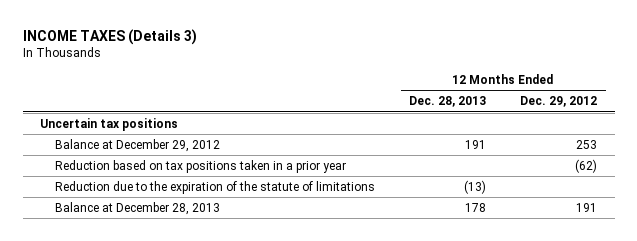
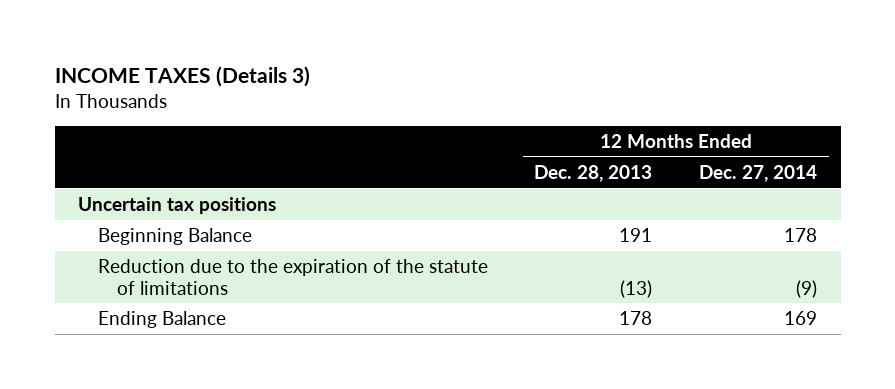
- | 12 Months Ended Dec. 28, 2013 | 12 Months Ended Dec. 29, 2012
+ | 12 Months Ended Dec. 28, 2013 | 12 Months Ended Dec. 27, 2014
- Balance at December 29, 2012 | 191 | 253
- Reduction based on tax positions taken in a prior year | | (62)
+ Beginning Balance | 191 | 178
- Balance at December 28, 2013 | 178 | 191
+ Ending Balance | 178 | 169

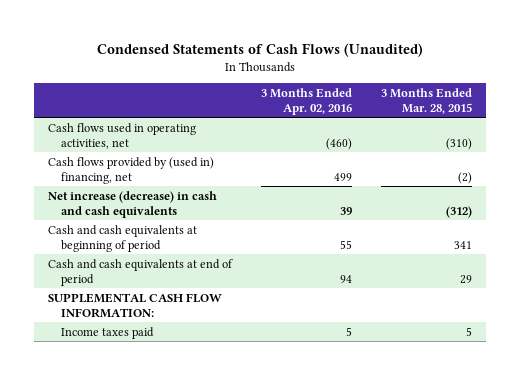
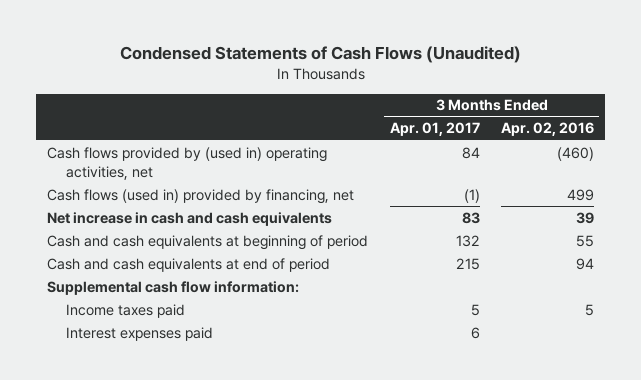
- | 3 Months Ended Apr. 02, 2016 | 3 Months Ended Mar. 28, 2015
+ | 3 Months Ended Apr. 01, 2017 | 3 Months Ended Apr. 02, 2016
- Cash flows used in operating activities, net | (460) | (310)
- Cash flows provided by (used in) financing, net | 499 | (2)
- Net increase (decrease) in cash and cash equivalents | 39 | (312)
+ Cash flows provided by (used in) operating activities, net | 84 | (460)
+ Cash flows (used in) provided by financing, net | (1) | 499
+ Net increase in cash and cash equivalents | 83 | 39
- SUPPLEMENTAL CASH FLOW INFORMATION:
+ Supplemental cash flow information:
+ Interest expenses paid | 6 |

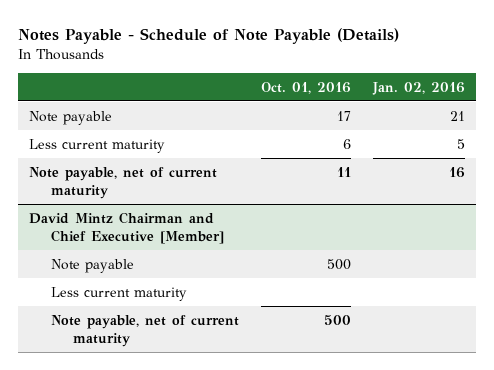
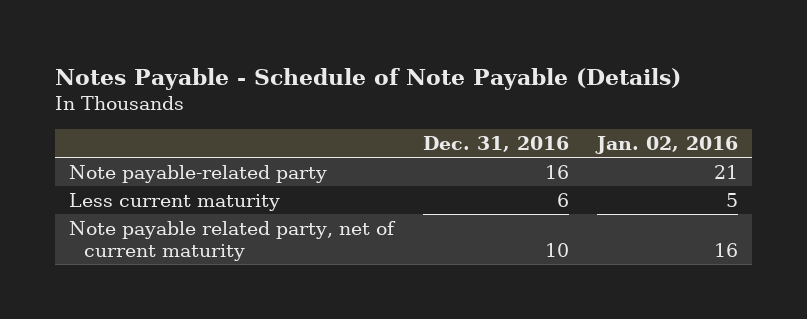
- | Oct. 01, 2016 | Jan. 02, 2016
+ | Dec. 31, 2016 | Jan. 02, 2016
- Note payable | 17 | 21
+ Note payable-related party | 16 | 21
- Note payable, net of current maturity | 11 | 16
- David Mintz Chairman and Chief Executive [Member]
- Note payable | 500 |
- Less current maturity
- Note payable, net of current maturity | 500 |
+ Note payable related party, net of current maturity | 10 | 16

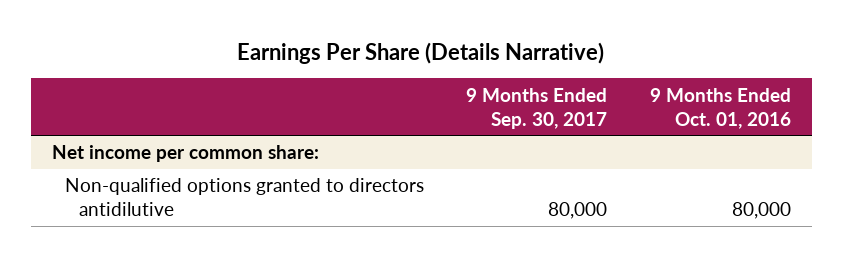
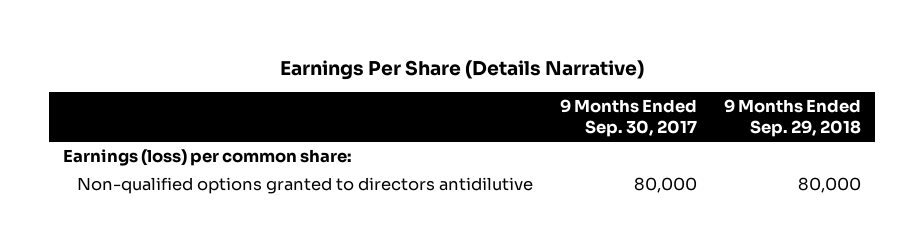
- | 9 Months Ended Sep. 30, 2017 | 9 Months Ended Oct. 01, 2016
+ | 9 Months Ended Sep. 30, 2017 | 9 Months Ended Sep. 29, 2018
- Net income per common share:
+ Earnings (loss) per common share:

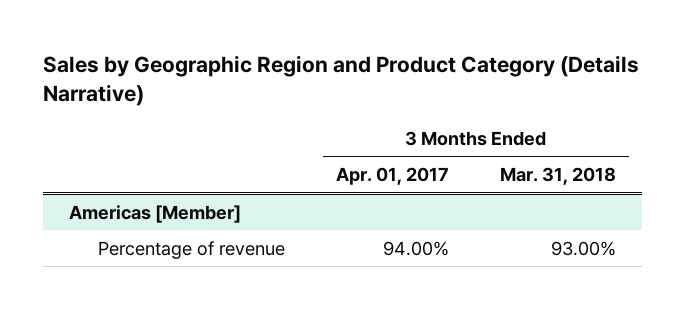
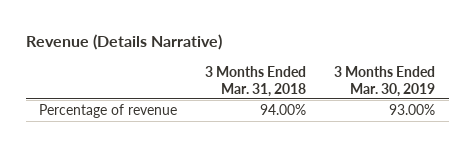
- Sales by Geographic Region and Product Category (Details Narrative)
+ Revenue (Details Narrative)
- | 3 Months Ended Apr. 01, 2017 | 3 Months Ended Mar. 31, 2018
+ | 3 Months Ended Mar. 31, 2018 | 3 Months Ended Mar. 30, 2019
- Americas [Member]
- Percentage of revenue | 94.00% | 93.00%
+ Percentage of revenue | 94.00% | 93.00%

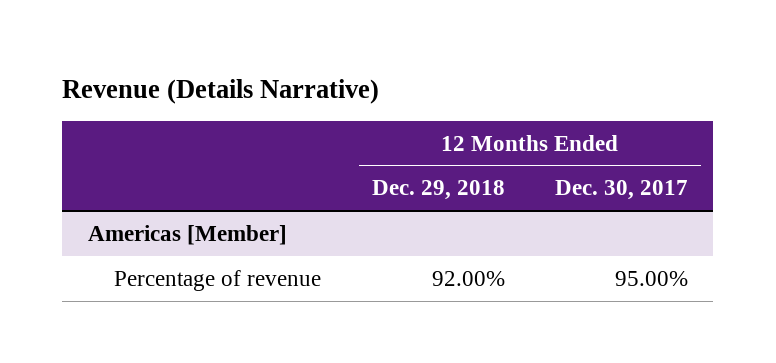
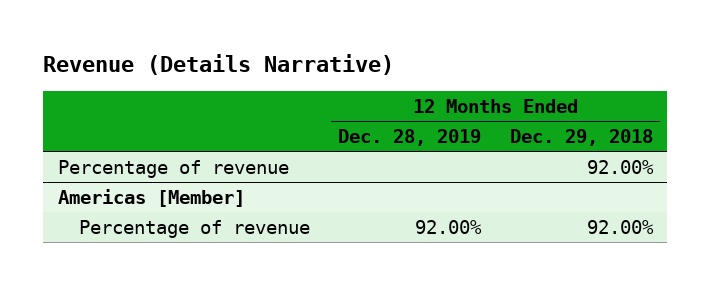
- | 12 Months Ended Dec. 29, 2018 | 12 Months Ended Dec. 30, 2017
+ | 12 Months Ended Dec. 28, 2019 | 12 Months Ended Dec. 29, 2018
+ Percentage of revenue | | 92.00%

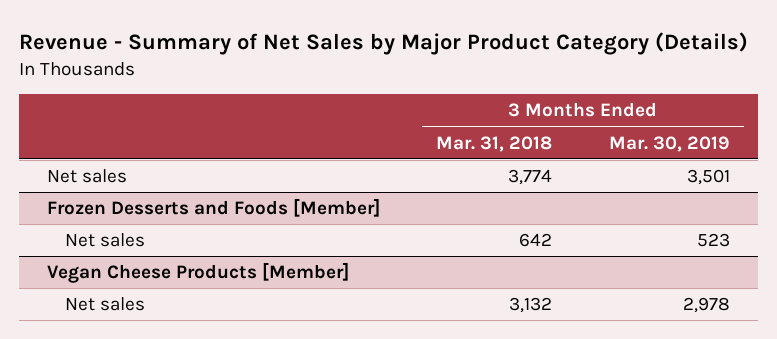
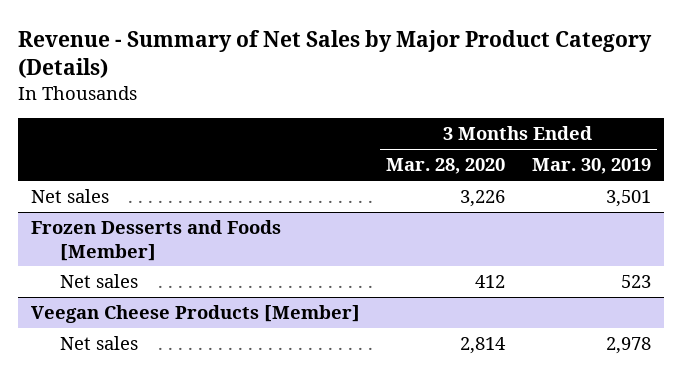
- | 3 Months Ended Mar. 31, 2018 | 3 Months Ended Mar. 30, 2019
+ | 3 Months Ended Mar. 28, 2020 | 3 Months Ended Mar. 30, 2019
- Vegan Cheese Products [Member]
+ Veegan Cheese Products [Member]

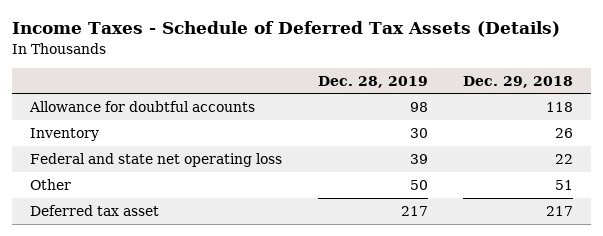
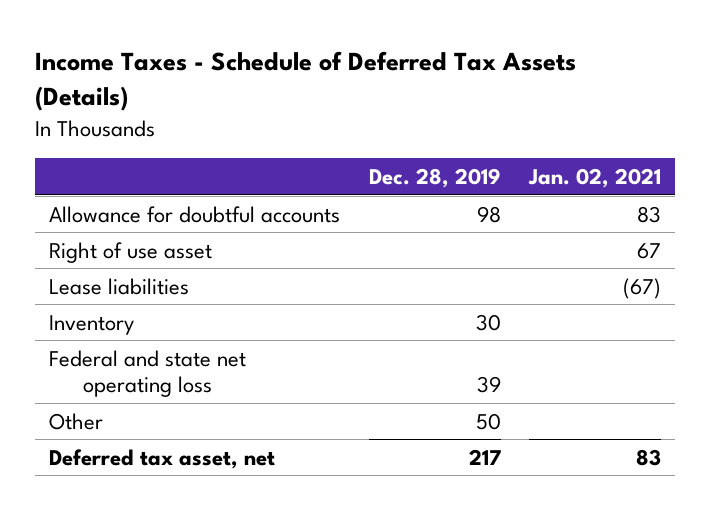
- | Dec. 28, 2019 | Dec. 29, 2018
+ | Dec. 28, 2019 | Jan. 02, 2021
+ Right of use asset | | 67
+ Lease liabilities | | (67)
- Deferred tax asset | 217 | 217
+ Deferred tax asset, net | 217 | 83

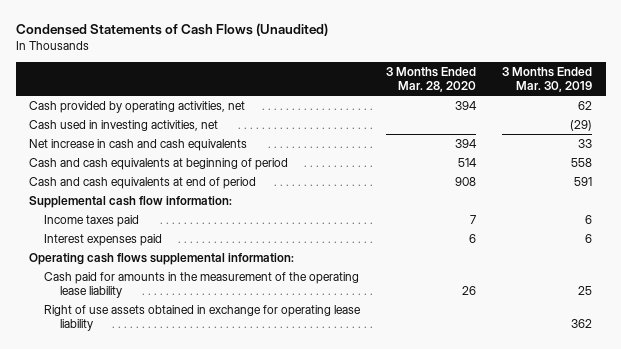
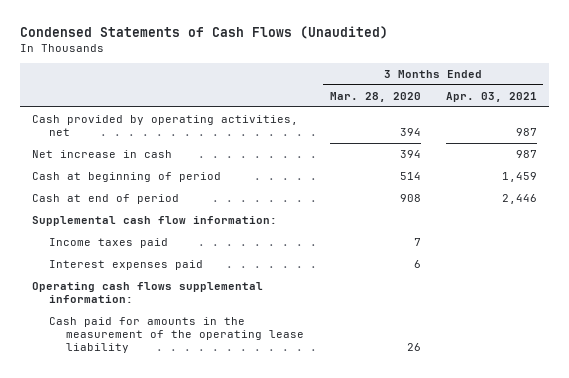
- | 3 Months Ended Mar. 28, 2020 | 3 Months Ended Mar. 30, 2019
+ | 3 Months Ended Mar. 28, 2020 | 3 Months Ended Apr. 03, 2021
- Cash used in investing activities, net | | (29)
- Net increase in cash and cash equivalents | 394 | 33
- Cash and cash equivalents at beginning of period | 514 | 558
- Cash and cash equivalents at end of period | 908 | 591
+ Net increase in cash | 394 | 987
+ Cash at beginning of period | 514 | 1,459
+ Cash at end of period | 908 | 2,446
- Right of use assets obtained in exchange for operating lease liability | | 362

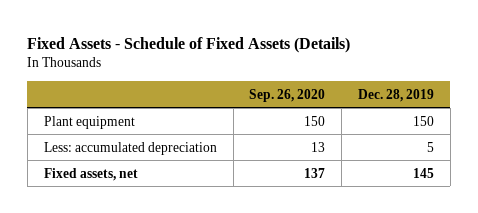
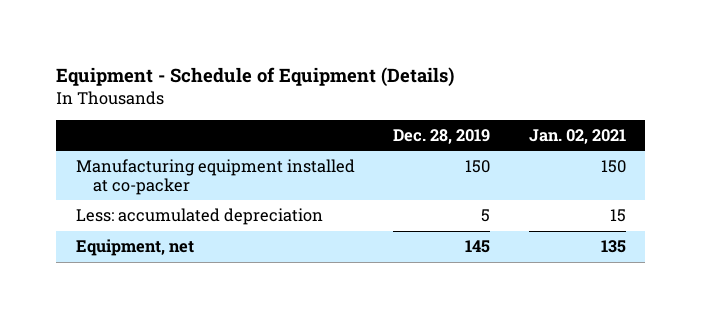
- Fixed Assets - Schedule of Fixed Assets (Details)
+ Equipment - Schedule of Equipment (Details)
- | Sep. 26, 2020 | Dec. 28, 2019
+ | Dec. 28, 2019 | Jan. 02, 2021
- Plant equipment | 150 | 150
+ Manufacturing equipment installed at co-packer | 150 | 150
- Fixed assets, net | 137 | 145
+ Equipment, net | 145 | 135

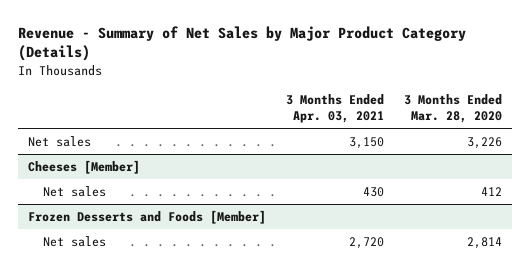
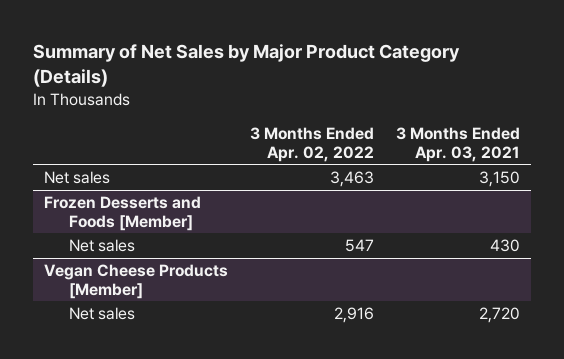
- Revenue - Summary of Net Sales by Major Product Category (Details)
+ Summary of Net Sales by Major Product Category (Details)
- | 3 Months Ended Apr. 03, 2021 | 3 Months Ended Mar. 28, 2020
+ | 3 Months Ended Apr. 02, 2022 | 3 Months Ended Apr. 03, 2021
- Cheeses [Member]
- Net sales | 430 | 412
@ Frozen Desserts and Foods [Member]
+ Net sales | 547 | 430
+ Vegan Cheese Products [Member]

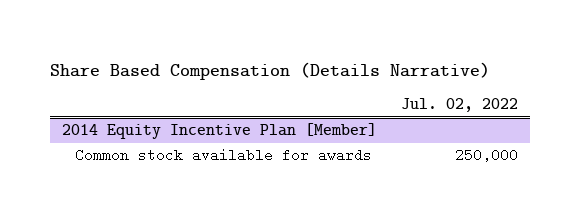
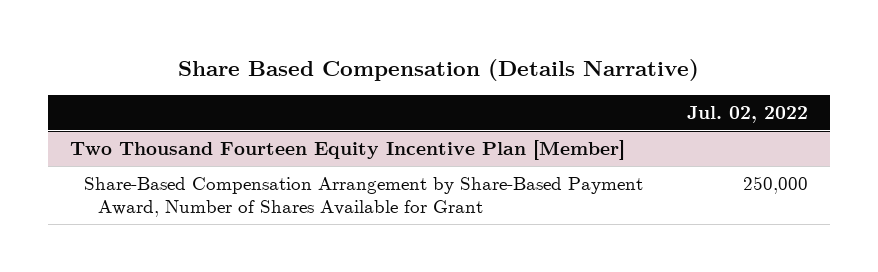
- 2014 Equity Incentive Plan [Member]
- Common stock available for awards | 250,000
+ Two Thousand Fourteen Equity Incentive Plan [Member]
+ Share-Based Compensation Arrangement by Share-Based Payment Award, Number of Shares Available for Grant | 250,000

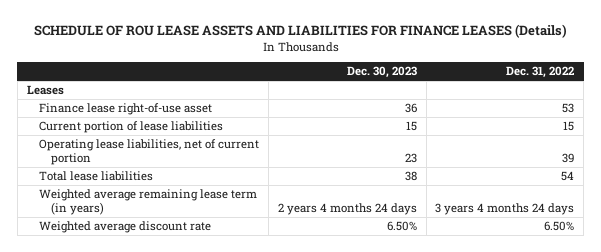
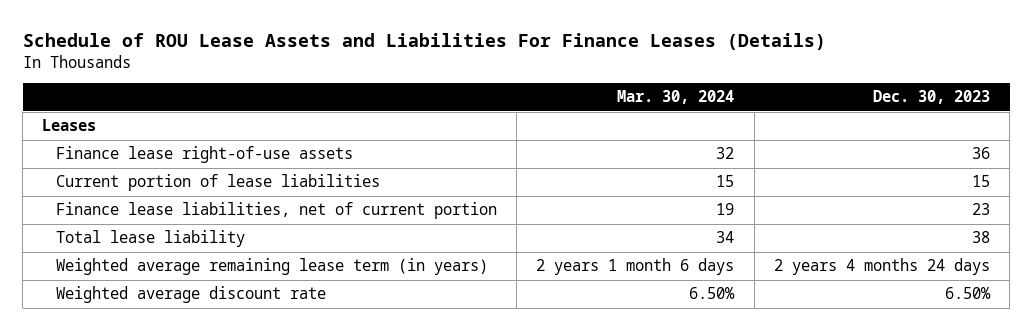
- SCHEDULE OF ROU LEASE ASSETS AND LIABILITIES FOR FINANCE LEASES (Details)
+ Schedule of ROU Lease Assets and Liabilities For Finance Leases (Details)
- | Dec. 30, 2023 | Dec. 31, 2022
+ | Mar. 30, 2024 | Dec. 30, 2023
- Finance lease right-of-use asset | 36 | 53
+ Finance lease right-of-use assets | 32 | 36
- Operating lease liabilities, net of current portion | 23 | 39
- Total lease liabilities | 38 | 54
+ Finance lease liabilities, net of current portion | 19 | 23
+ Total lease liability | 34 | 38

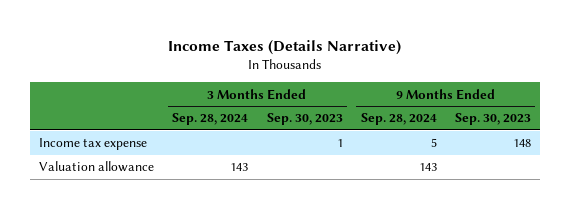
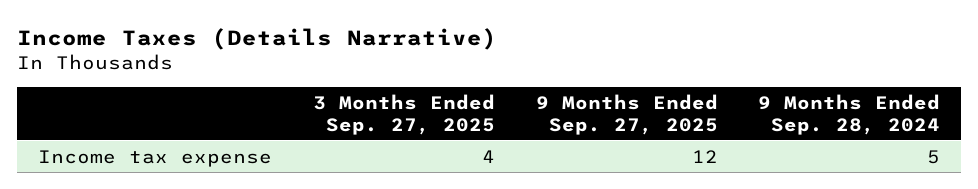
- | 3 Months Ended Sep. 28, 2024 | 3 Months Ended Sep. 30, 2023 | 9 Months Ended Sep. 28, 2024 | 9 Months Ended Sep. 30, 2023
+ | 3 Months Ended Sep. 27, 2025 | 9 Months Ended Sep. 27, 2025 | 9 Months Ended Sep. 28, 2024
- Valuation allowance | 143 | | 143 |

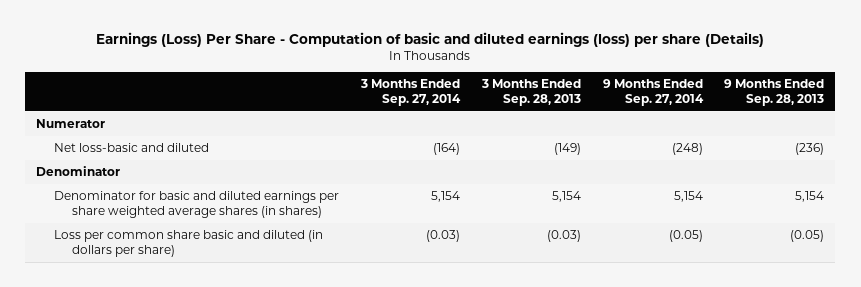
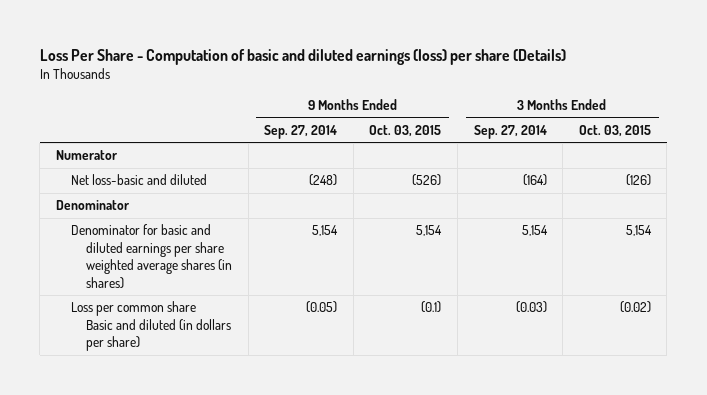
- Earnings (Loss) Per Share - Computation of basic and diluted earnings (loss) per share (Details)
+ Loss Per Share - Computation of basic and diluted earnings (loss) per share (Details)
- | 3 Months Ended Sep. 27, 2014 | 3 Months Ended Sep. 28, 2013 | 9 Months Ended Sep. 27, 2014 | 9 Months Ended Sep. 28, 2013
+ | 9 Months Ended Sep. 27, 2014 | 9 Months Ended Oct. 03, 2015 | 3 Months Ended Sep. 27, 2014 | 3 Months Ended Oct. 03, 2015
- Loss per common share basic and diluted (in dollars per share) | (0.03) | (0.03) | (0.05) | (0.05)
+ Loss per common share Basic and diluted (in dollars per share) | (0.05) | (0.1) | (0.03) | (0.02)

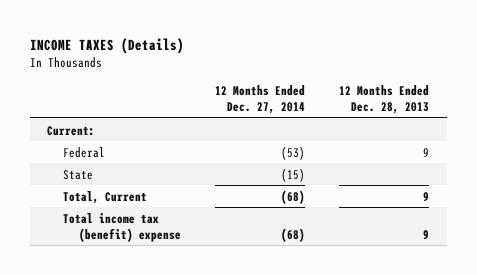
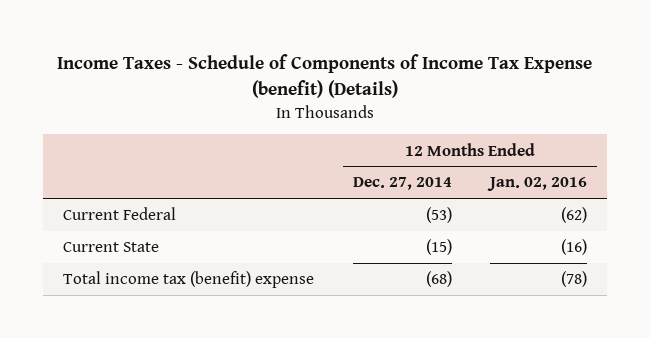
- INCOME TAXES (Details)
+ Income Taxes - Schedule of Components of Income Tax Expense (benefit) (Details)
- | 12 Months Ended Dec. 27, 2014 | 12 Months Ended Dec. 28, 2013
+ | 12 Months Ended Dec. 27, 2014 | 12 Months Ended Jan. 02, 2016
- Current:
- Federal | (53) | 9
- State | (15) |
- Total, Current | (68) | 9
+ Current Federal | (53) | (62)
+ Current State | (15) | (16)

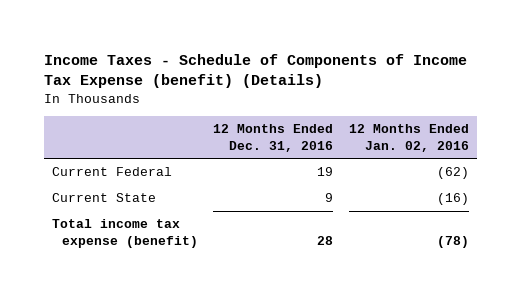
- | 12 Months Ended Dec. 27, 2014 | 12 Months Ended Jan. 02, 2016
+ | 12 Months Ended Dec. 31, 2016 | 12 Months Ended Jan. 02, 2016
- Total income tax (benefit) expense | (68) | (78)
+ Total income tax expense (benefit) | 28 | (78)

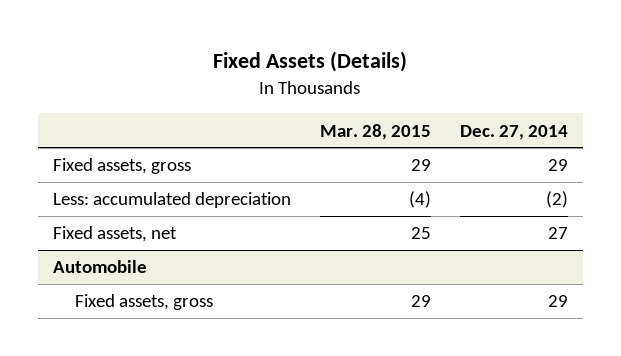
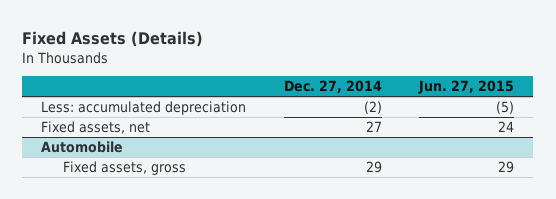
- | Mar. 28, 2015 | Dec. 27, 2014
+ | Dec. 27, 2014 | Jun. 27, 2015
- Fixed assets, gross | 29 | 29

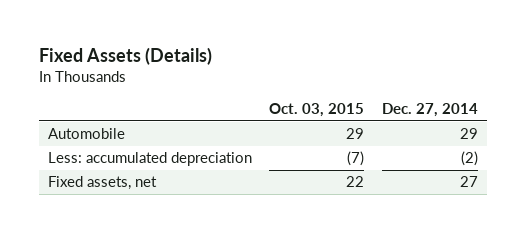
- | Dec. 27, 2014 | Jun. 27, 2015
+ | Oct. 03, 2015 | Dec. 27, 2014
+ Automobile | 29 | 29
- Automobile
- Fixed assets, gross | 29 | 29

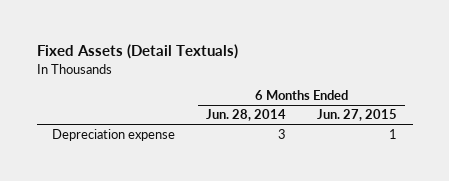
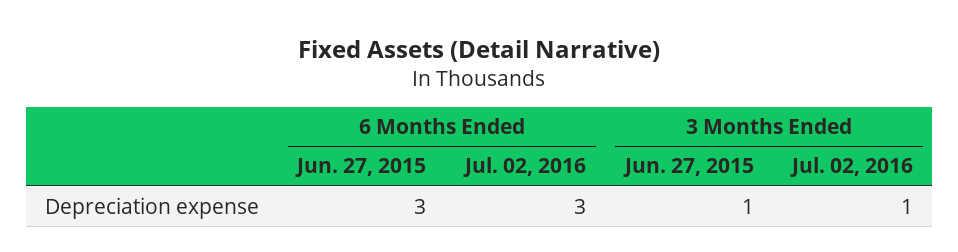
- Fixed Assets (Detail Textuals)
+ Fixed Assets (Detail Narrative)
- | 6 Months Ended Jun. 28, 2014 | 6 Months Ended Jun. 27, 2015
+ | 6 Months Ended Jun. 27, 2015 | 6 Months Ended Jul. 02, 2016 | 3 Months Ended Jun. 27, 2015 | 3 Months Ended Jul. 02, 2016
- Depreciation expense | 3 | 1
+ Depreciation expense | 3 | 3 | 1 | 1

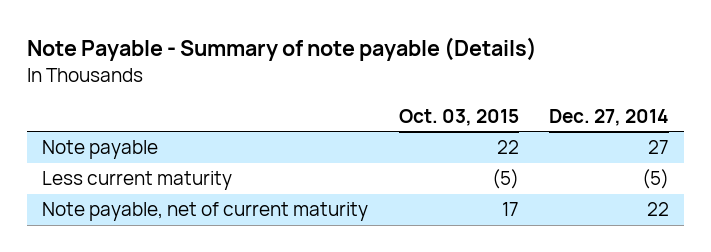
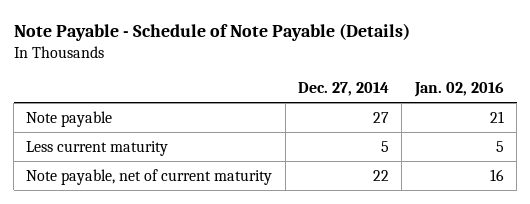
- Note Payable - Summary of note payable (Details)
+ Note Payable - Schedule of Note Payable (Details)
- | Oct. 03, 2015 | Dec. 27, 2014
+ | Dec. 27, 2014 | Jan. 02, 2016
- Less current maturity | (5) | (5)
+ Less current maturity | 5 | 5

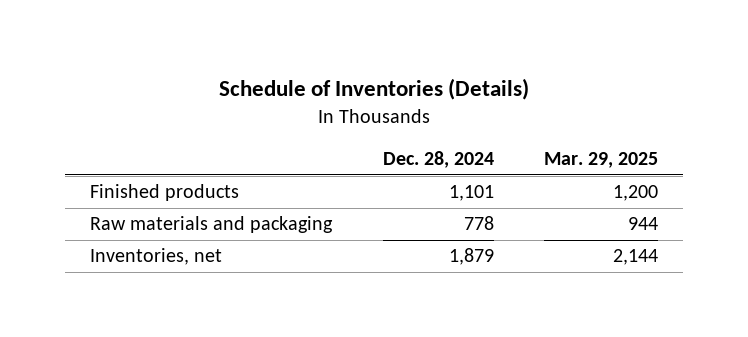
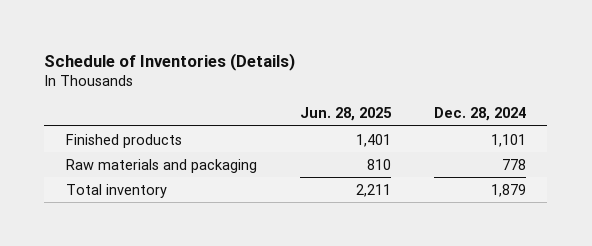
- | Dec. 28, 2024 | Mar. 29, 2025
+ | Jun. 28, 2025 | Dec. 28, 2024
- Inventories, net | 1,879 | 2,144
+ Total inventory | 2,211 | 1,879

